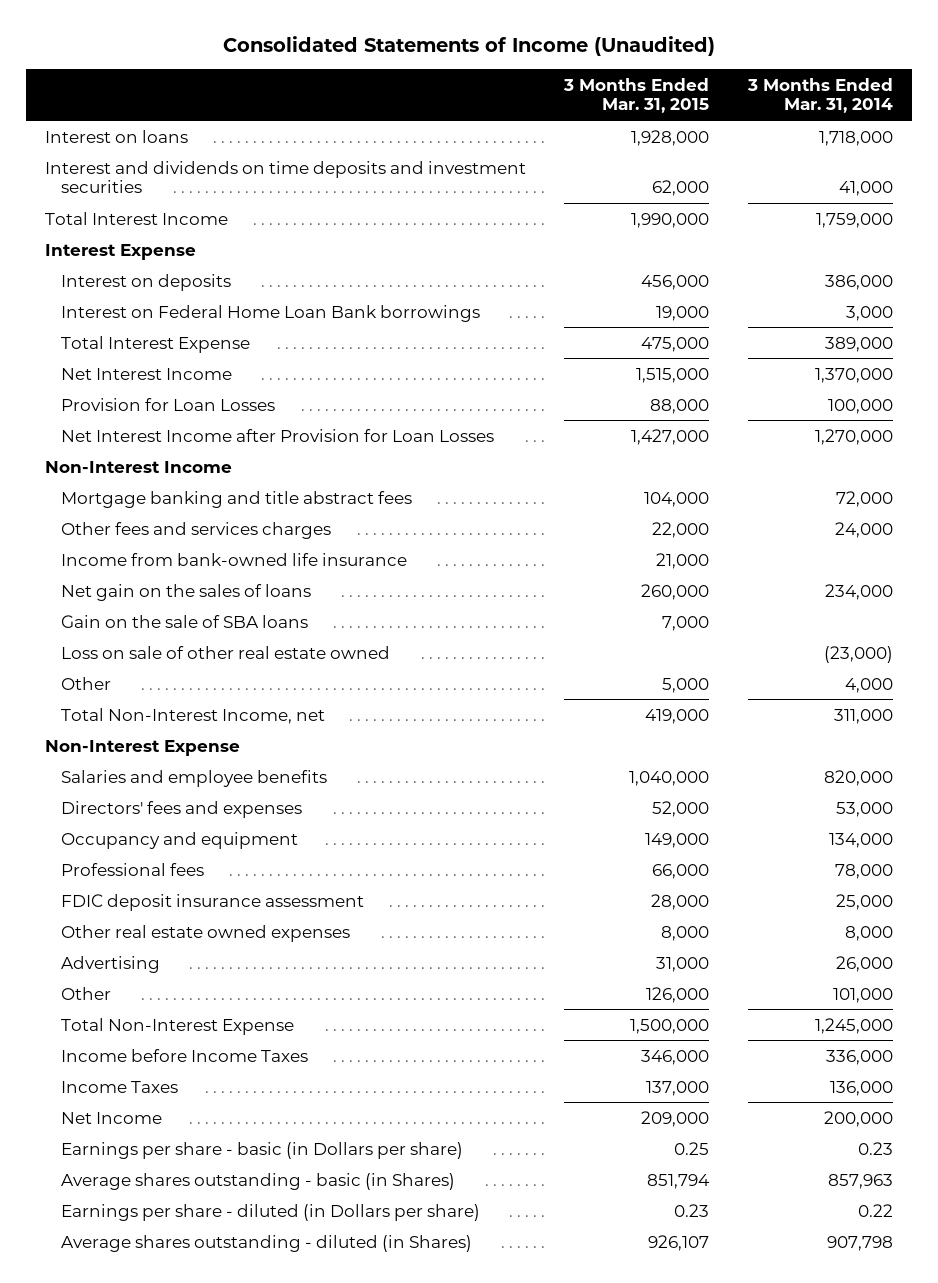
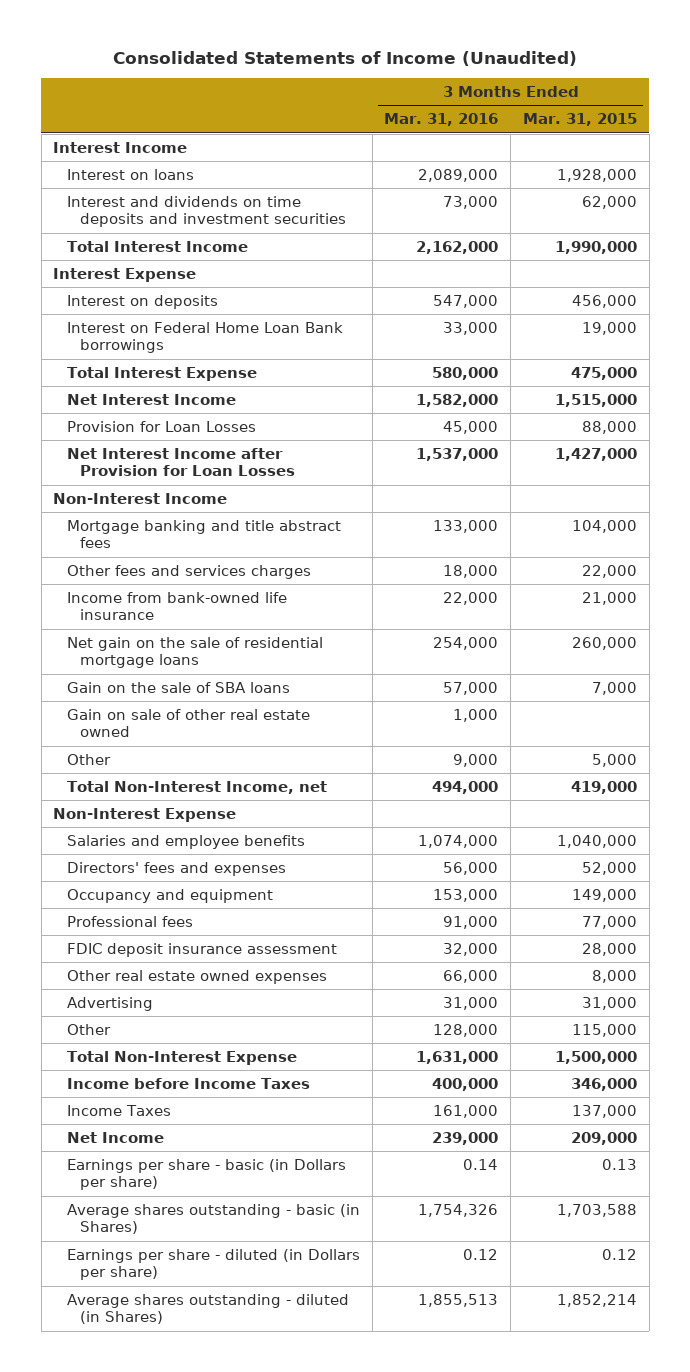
- | 3 Months Ended Mar. 31, 2015 | 3 Months Ended Mar. 31, 2014
+ | 3 Months Ended Mar. 31, 2016 | 3 Months Ended Mar. 31, 2015
+ Interest Income
- Net gain on the sales of loans | 260,000 | 234,000
+ Net gain on the sale of residential mortgage loans | 254,000 | 260,000
- Loss on sale of other real estate owned | | (23,000)
+ Gain on sale of other real estate owned | 1,000 |
- Professional fees | 66,000 | 78,000
+ Professional fees | 91,000 | 77,000
- Other | 126,000 | 101,000
+ Other | 128,000 | 115,000
- Earnings per share - basic (in Dollars per share) | 0.25 | 0.23
- Average shares outstanding - basic (in Shares) | 851,794 | 857,963
- Earnings per share - diluted (in Dollars per share) | 0.23 | 0.22
- Average shares outstanding - diluted (in Shares) | 926,107 | 907,798
+ Earnings per share - basic (in Dollars per share) | 0.14 | 0.13
+ Average shares outstanding - basic (in Shares) | 1,754,326 | 1,703,588
+ Earnings per share - diluted (in Dollars per share) | 0.12 | 0.12
+ Average shares outstanding - diluted (in Shares) | 1,855,513 | 1,852,214

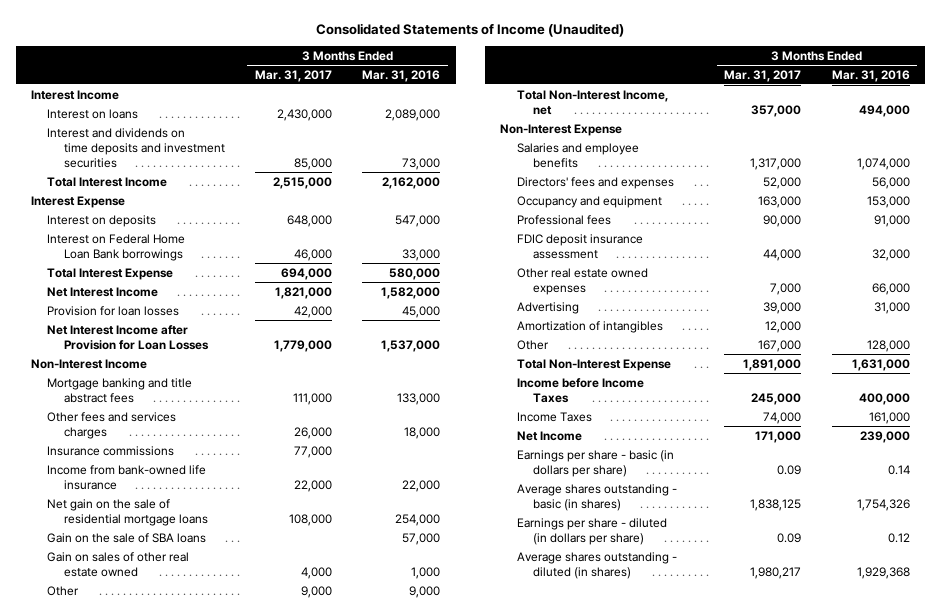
- | 3 Months Ended Mar. 31, 2016 | 3 Months Ended Mar. 31, 2015
+ | 3 Months Ended Mar. 31, 2017 | 3 Months Ended Mar. 31, 2016
- Provision for Loan Losses | 45,000 | 88,000
+ Provision for loan losses | 42,000 | 45,000
+ Insurance commissions | 77,000 |
- Gain on sale of other real estate owned | 1,000 |
+ Gain on sales of other real estate owned | 4,000 | 1,000
+ Amortization of intangibles | 12,000 |
- Earnings per share - basic (in Dollars per share) | 0.14 | 0.13
- Average shares outstanding - basic (in Shares) | 1,754,326 | 1,703,588
- Earnings per share - diluted (in Dollars per share) | 0.12 | 0.12
- Average shares outstanding - diluted (in Shares) | 1,855,513 | 1,852,214
+ Earnings per share - basic (in dollars per share) | 0.09 | 0.14
+ Average shares outstanding - basic (in shares) | 1,838,125 | 1,754,326
+ Earnings per share - diluted (in dollars per share) | 0.09 | 0.12
+ Average shares outstanding - diluted (in shares) | 1,980,217 | 1,929,368

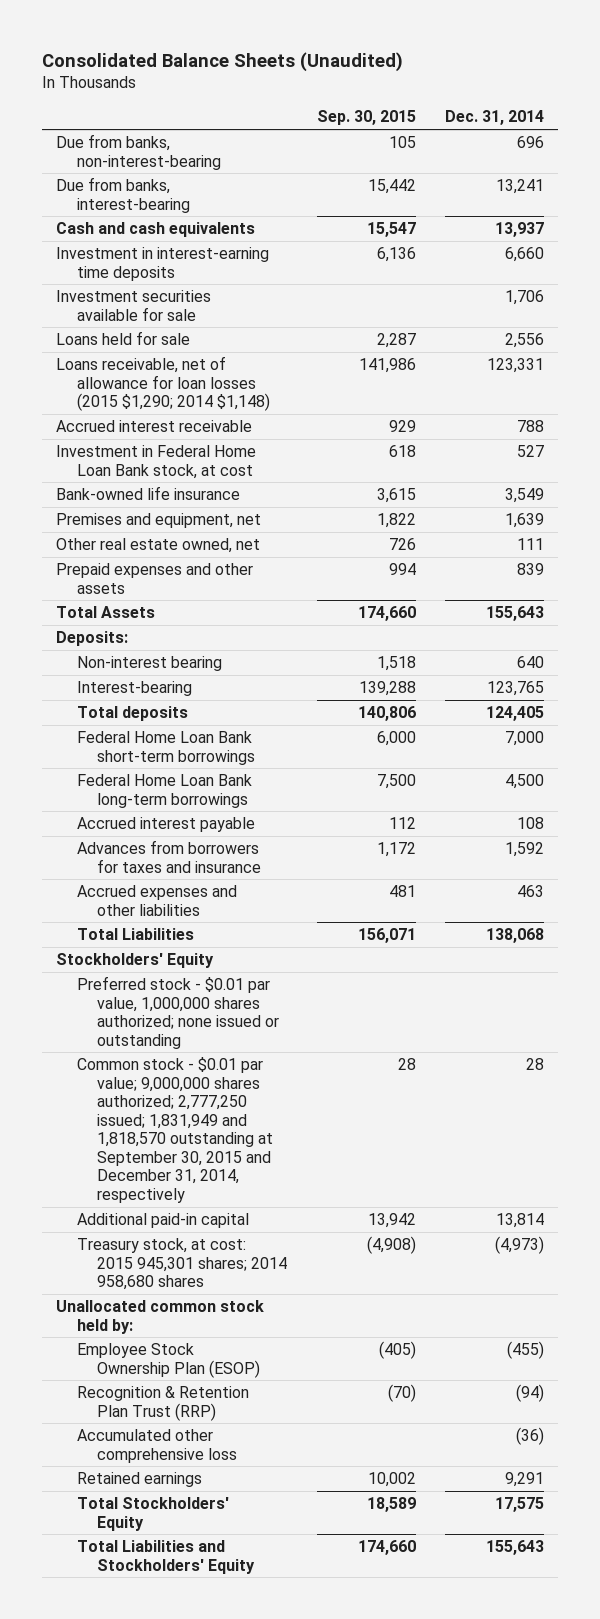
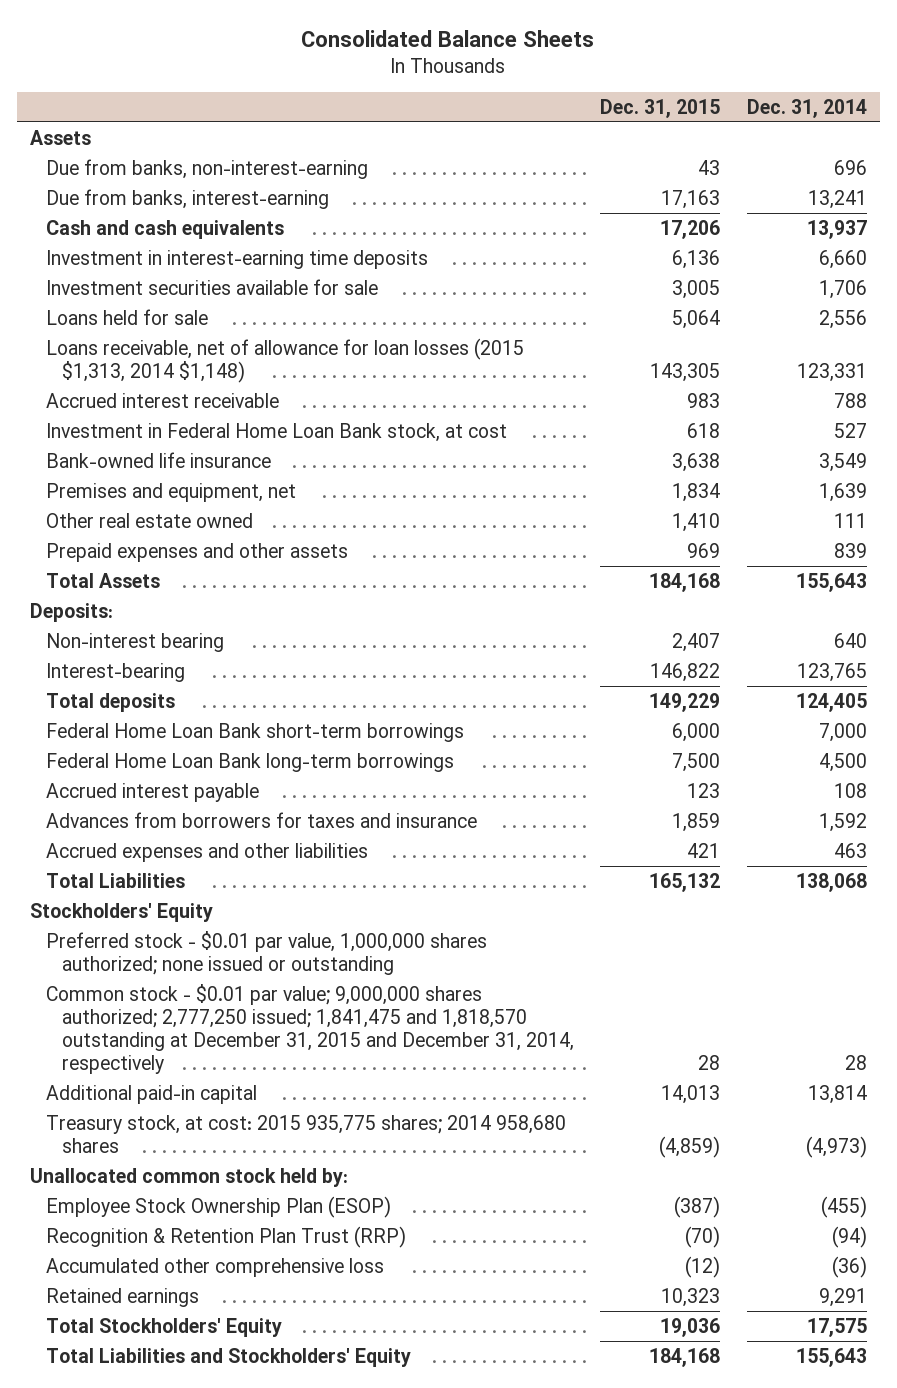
- Consolidated Balance Sheets (Unaudited)
+ Consolidated Balance Sheets
- | Sep. 30, 2015 | Dec. 31, 2014
+ | Dec. 31, 2015 | Dec. 31, 2014
- Due from banks, non-interest-bearing | 105 | 696
- Due from banks, interest-bearing | 15,442 | 13,241
+ Assets
+ Due from banks, non-interest-earning | 43 | 696
+ Due from banks, interest-earning | 17,163 | 13,241
- Loans receivable, net of allowance for loan losses (2015 $1,290; 2014 $1,148) | 141,986 | 123,331
+ Loans receivable, net of allowance for loan losses (2015 $1,313, 2014 $1,148) | 143,305 | 123,331
- Other real estate owned, net | 726 | 111
+ Other real estate owned | 1,410 | 111
- Common stock - $0.01 par value; 9,000,000 shares authorized; 2,777,250 issued; 1,831,949 and 1,818,570 outstanding at September 30, 2015 and December 31, 2014, respectively | 28 | 28
+ Common stock - $0.01 par value; 9,000,000 shares authorized; 2,777,250 issued; 1,841,475 and 1,818,570 outstanding at December 31, 2015 and December 31, 2014, respectively | 28 | 28
- Treasury stock, at cost: 2015 945,301 shares; 2014 958,680 shares | (4,908) | (4,973)
+ Treasury stock, at cost: 2015 935,775 shares; 2014 958,680 shares | (4,859) | (4,973)

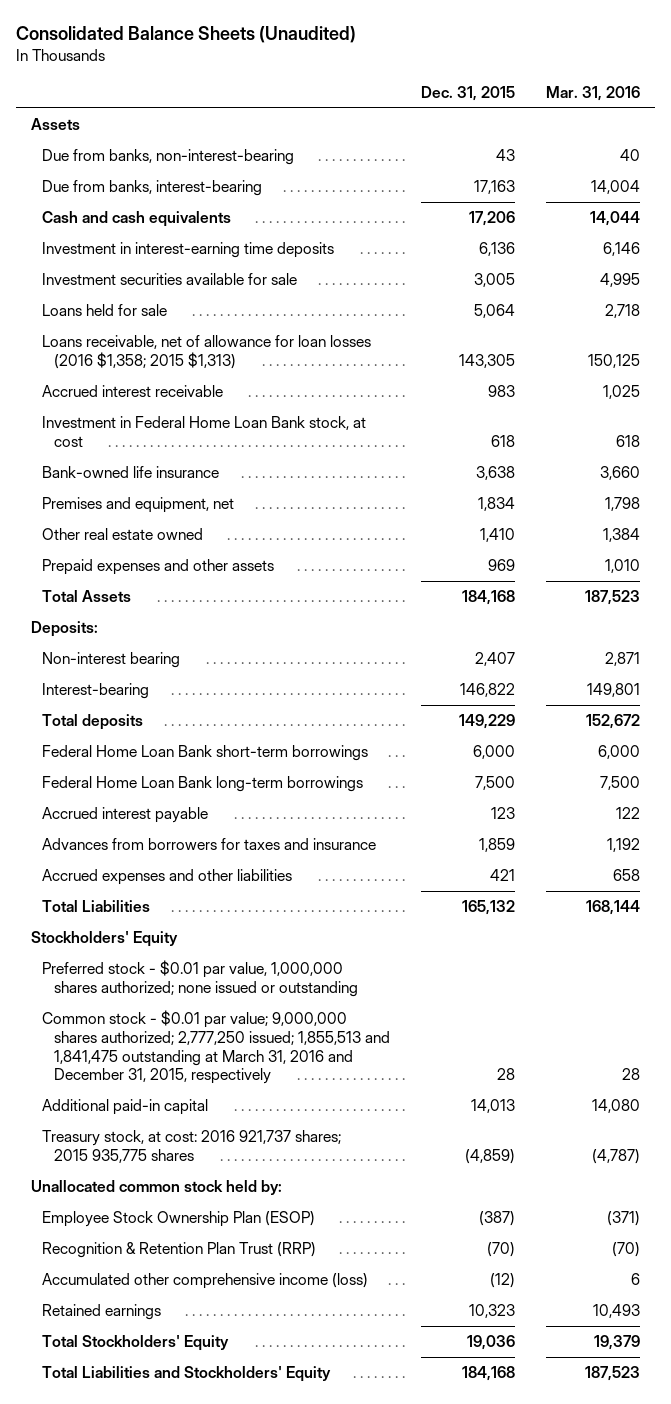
- Consolidated Balance Sheets
+ Consolidated Balance Sheets (Unaudited)
- | Dec. 31, 2015 | Dec. 31, 2014
+ | Dec. 31, 2015 | Mar. 31, 2016
- Due from banks, non-interest-earning | 43 | 696
- Due from banks, interest-earning | 17,163 | 13,241
+ Due from banks, non-interest-bearing | 43 | 40
+ Due from banks, interest-bearing | 17,163 | 14,004
- Loans receivable, net of allowance for loan losses (2015 $1,313, 2014 $1,148) | 143,305 | 123,331
+ Loans receivable, net of allowance for loan losses (2016 $1,358; 2015 $1,313) | 143,305 | 150,125
- Common stock - $0.01 par value; 9,000,000 shares authorized; 2,777,250 issued; 1,841,475 and 1,818,570 outstanding at December 31, 2015 and December 31, 2014, respectively | 28 | 28
+ Common stock - $0.01 par value; 9,000,000 shares authorized; 2,777,250 issued; 1,855,513 and 1,841,475 outstanding at March 31, 2016 and December 31, 2015, respectively | 28 | 28
- Treasury stock, at cost: 2015 935,775 shares; 2014 958,680 shares | (4,859) | (4,973)
+ Treasury stock, at cost: 2016 921,737 shares; 2015 935,775 shares | (4,859) | (4,787)
- Accumulated other comprehensive loss | (12) | (36)
+ Accumulated other comprehensive income (loss) | (12) | 6

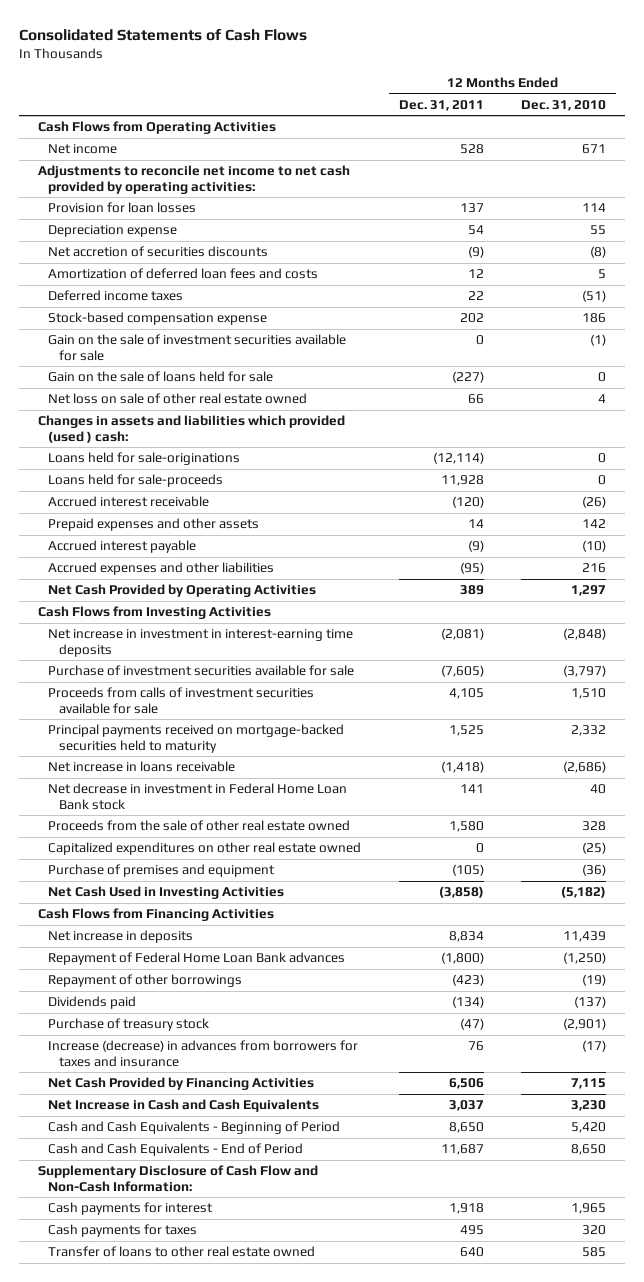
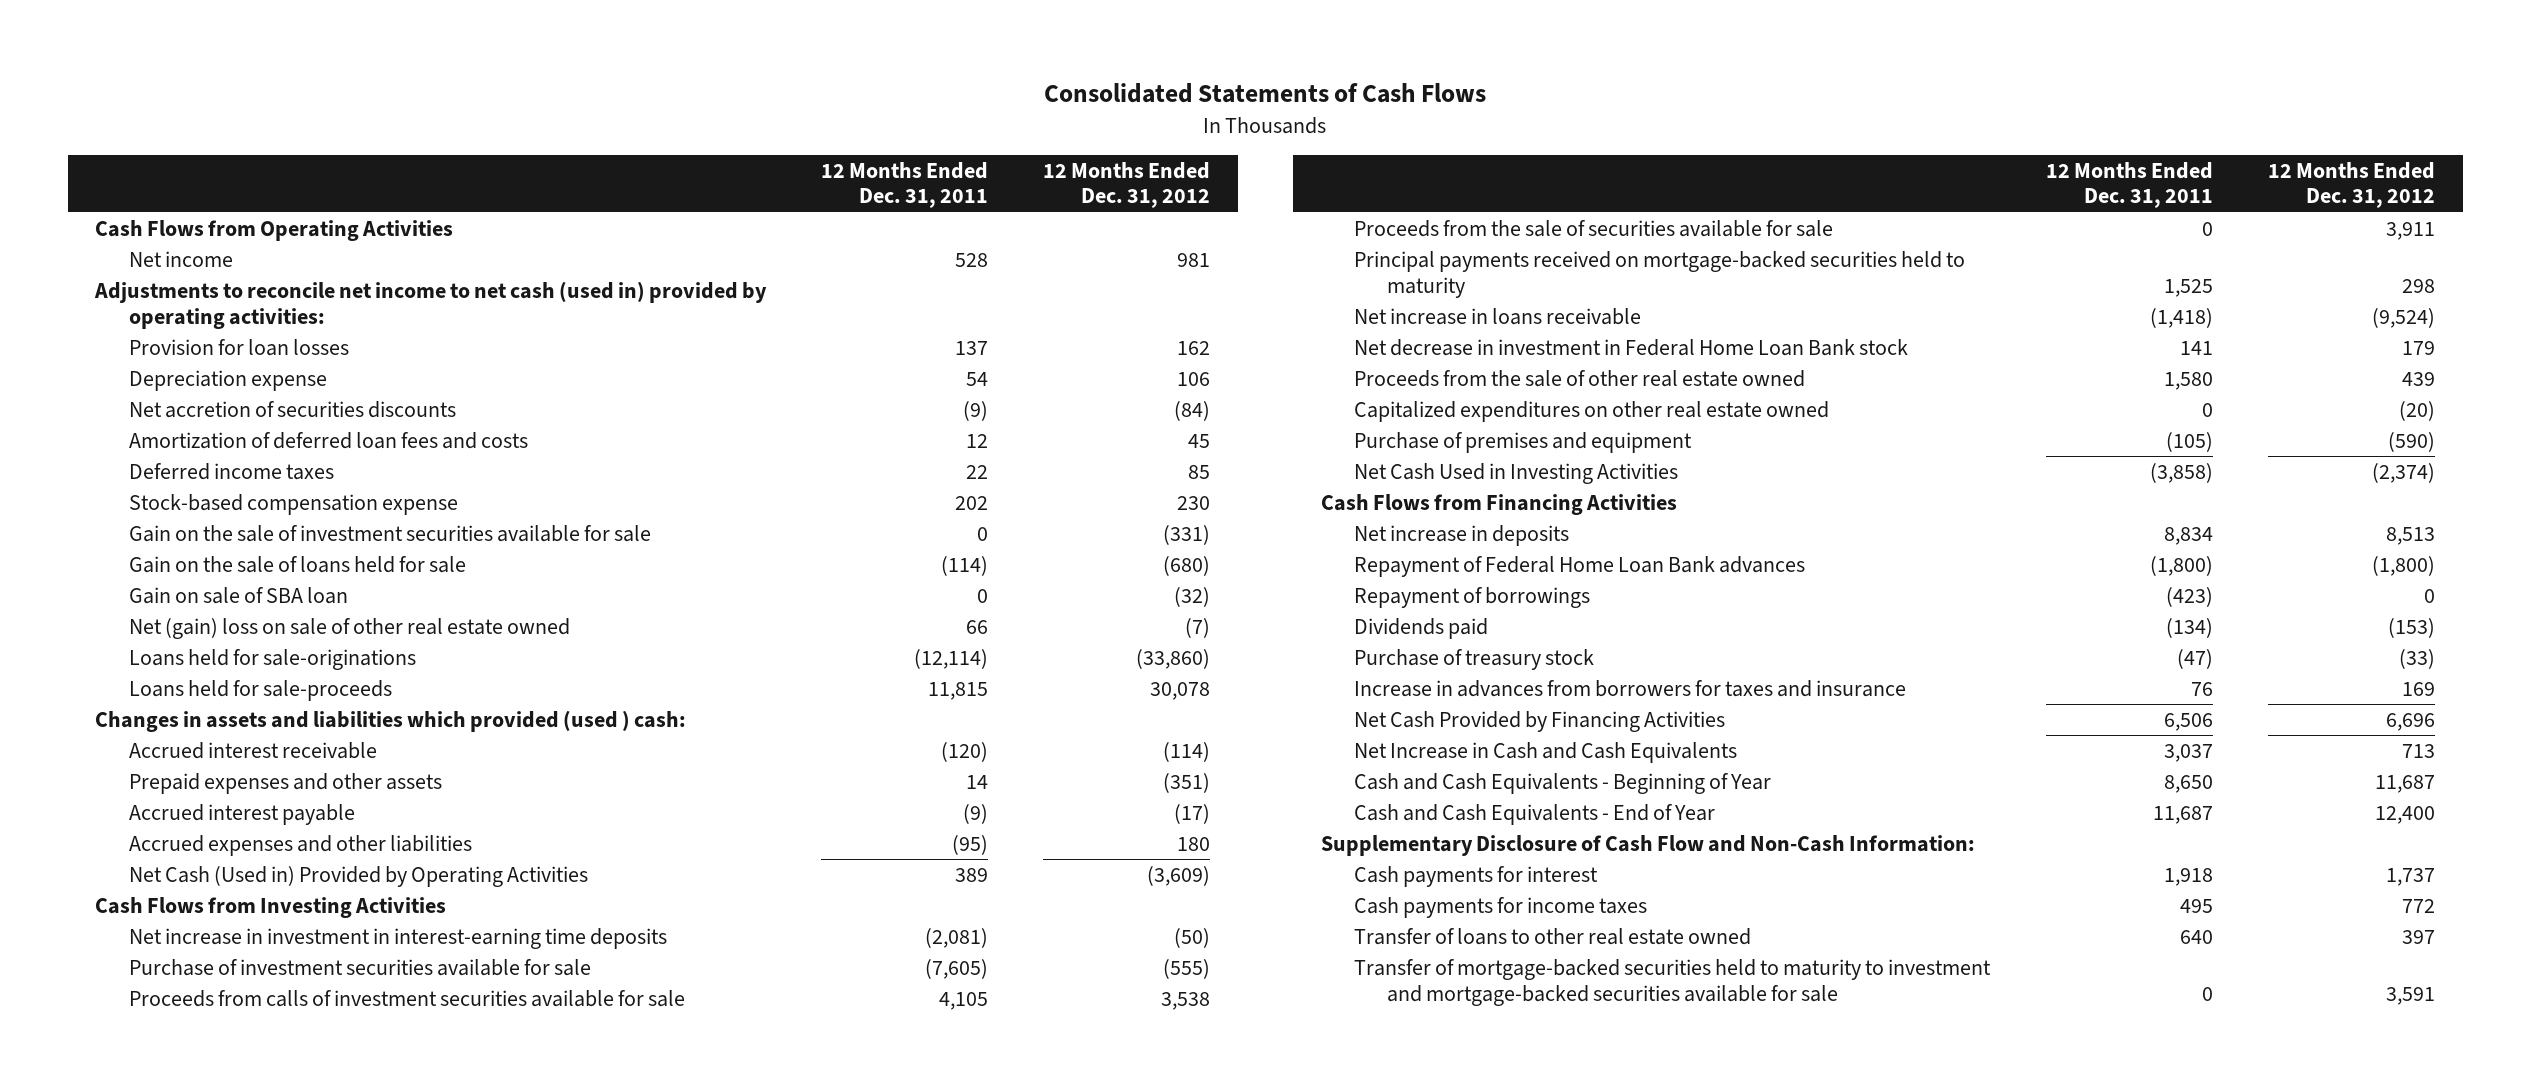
- | 12 Months Ended Dec. 31, 2011 | 12 Months Ended Dec. 31, 2010
+ | 12 Months Ended Dec. 31, 2011 | 12 Months Ended Dec. 31, 2012
- Adjustments to reconcile net income to net cash provided by operating activities:
+ Adjustments to reconcile net income to net cash (used in) provided by operating activities:
- Gain on the sale of loans held for sale | (227) | 0
- Net loss on sale of other real estate owned | 66 | 4
+ Gain on the sale of loans held for sale | (114) | (680)
+ Gain on sale of SBA loan | 0 | (32)
+ Net (gain) loss on sale of other real estate owned | 66 | (7)
- Loans held for sale-proceeds | 11,928 | 0
+ Loans held for sale-proceeds | 11,815 | 30,078
moved down: Changes in assets and liabilities which provided (used ) cash:
- Net Cash Provided by Operating Activities | 389 | 1,297
+ Net Cash (Used in) Provided by Operating Activities | 389 | (3,609)
+ Proceeds from the sale of securities available for sale | 0 | 3,911
- Repayment of other borrowings | (423) | (19)
+ Repayment of borrowings | (423) | 0
- Increase (decrease) in advances from borrowers for taxes and insurance | 76 | (17)
+ Increase in advances from borrowers for taxes and insurance | 76 | 169
- Cash and Cash Equivalents - Beginning of Period | 8,650 | 5,420
- Cash and Cash Equivalents - End of Period | 11,687 | 8,650
+ Cash and Cash Equivalents - Beginning of Year | 8,650 | 11,687
+ Cash and Cash Equivalents - End of Year | 11,687 | 12,400
- Cash payments for taxes | 495 | 320
+ Cash payments for income taxes | 495 | 772
+ Transfer of mortgage-backed securities held to maturity to investment and mortgage-backed securities available for sale | 0 | 3,591

